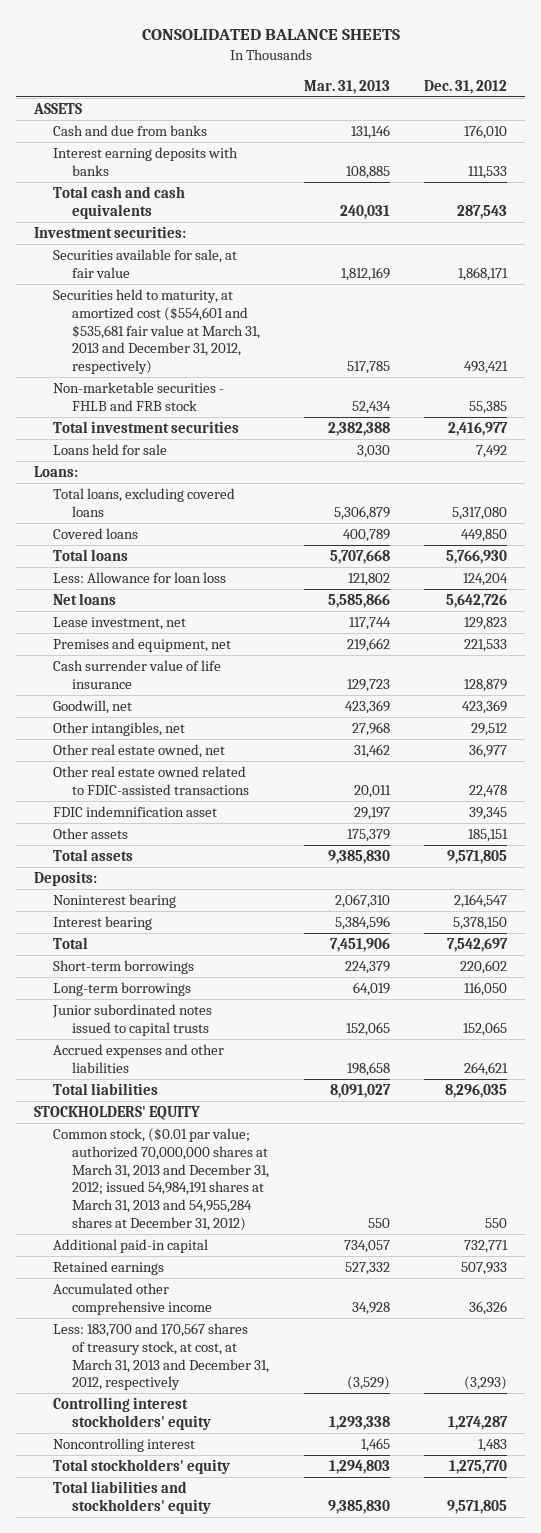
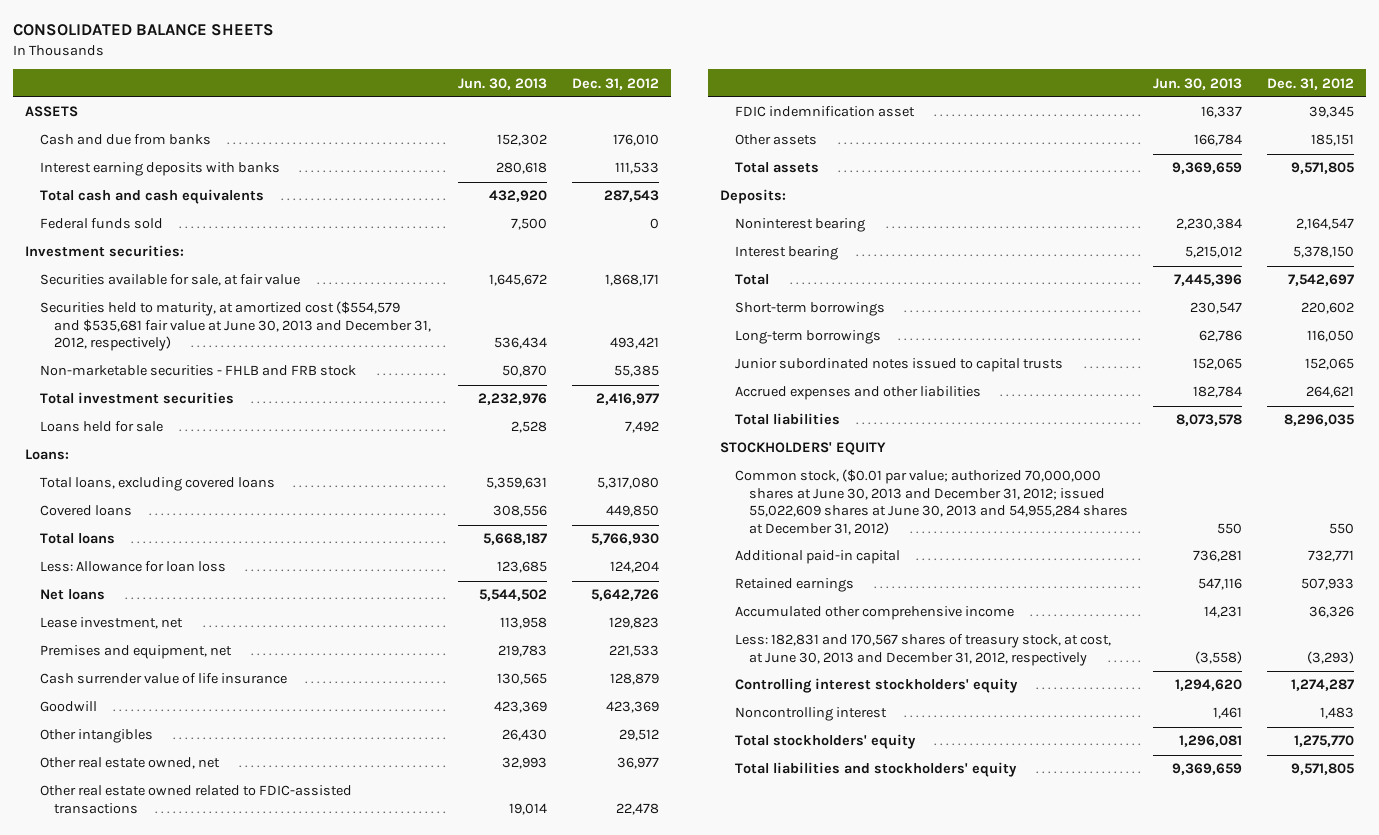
- | Mar. 31, 2013 | Dec. 31, 2012
+ | Jun. 30, 2013 | Dec. 31, 2012
+ Federal funds sold | 7,500 | 0
- Securities held to maturity, at amortized cost ($554,601 and $535,681 fair value at March 31, 2013 and December 31, 2012, respectively) | 517,785 | 493,421
+ Securities held to maturity, at amortized cost ($554,579 and $535,681 fair value at June 30, 2013 and December 31, 2012, respectively) | 536,434 | 493,421
- Goodwill, net | 423,369 | 423,369
- Other intangibles, net | 27,968 | 29,512
+ Goodwill | 423,369 | 423,369
+ Other intangibles | 26,430 | 29,512
- Common stock, ($0.01 par value; authorized 70,000,000 shares at March 31, 2013 and December 31, 2012; issued 54,984,191 shares at March 31, 2013 and 54,955,284 shares at December 31, 2012) | 550 | 550
+ Common stock, ($0.01 par value; authorized 70,000,000 shares at June 30, 2013 and December 31, 2012; issued 55,022,609 shares at June 30, 2013 and 54,955,284 shares at December 31, 2012) | 550 | 550
- Less: 183,700 and 170,567 shares of treasury stock, at cost, at March 31, 2013 and December 31, 2012, respectively | (3,529) | (3,293)
+ Less: 182,831 and 170,567 shares of treasury stock, at cost, at June 30, 2013 and December 31, 2012, respectively | (3,558) | (3,293)

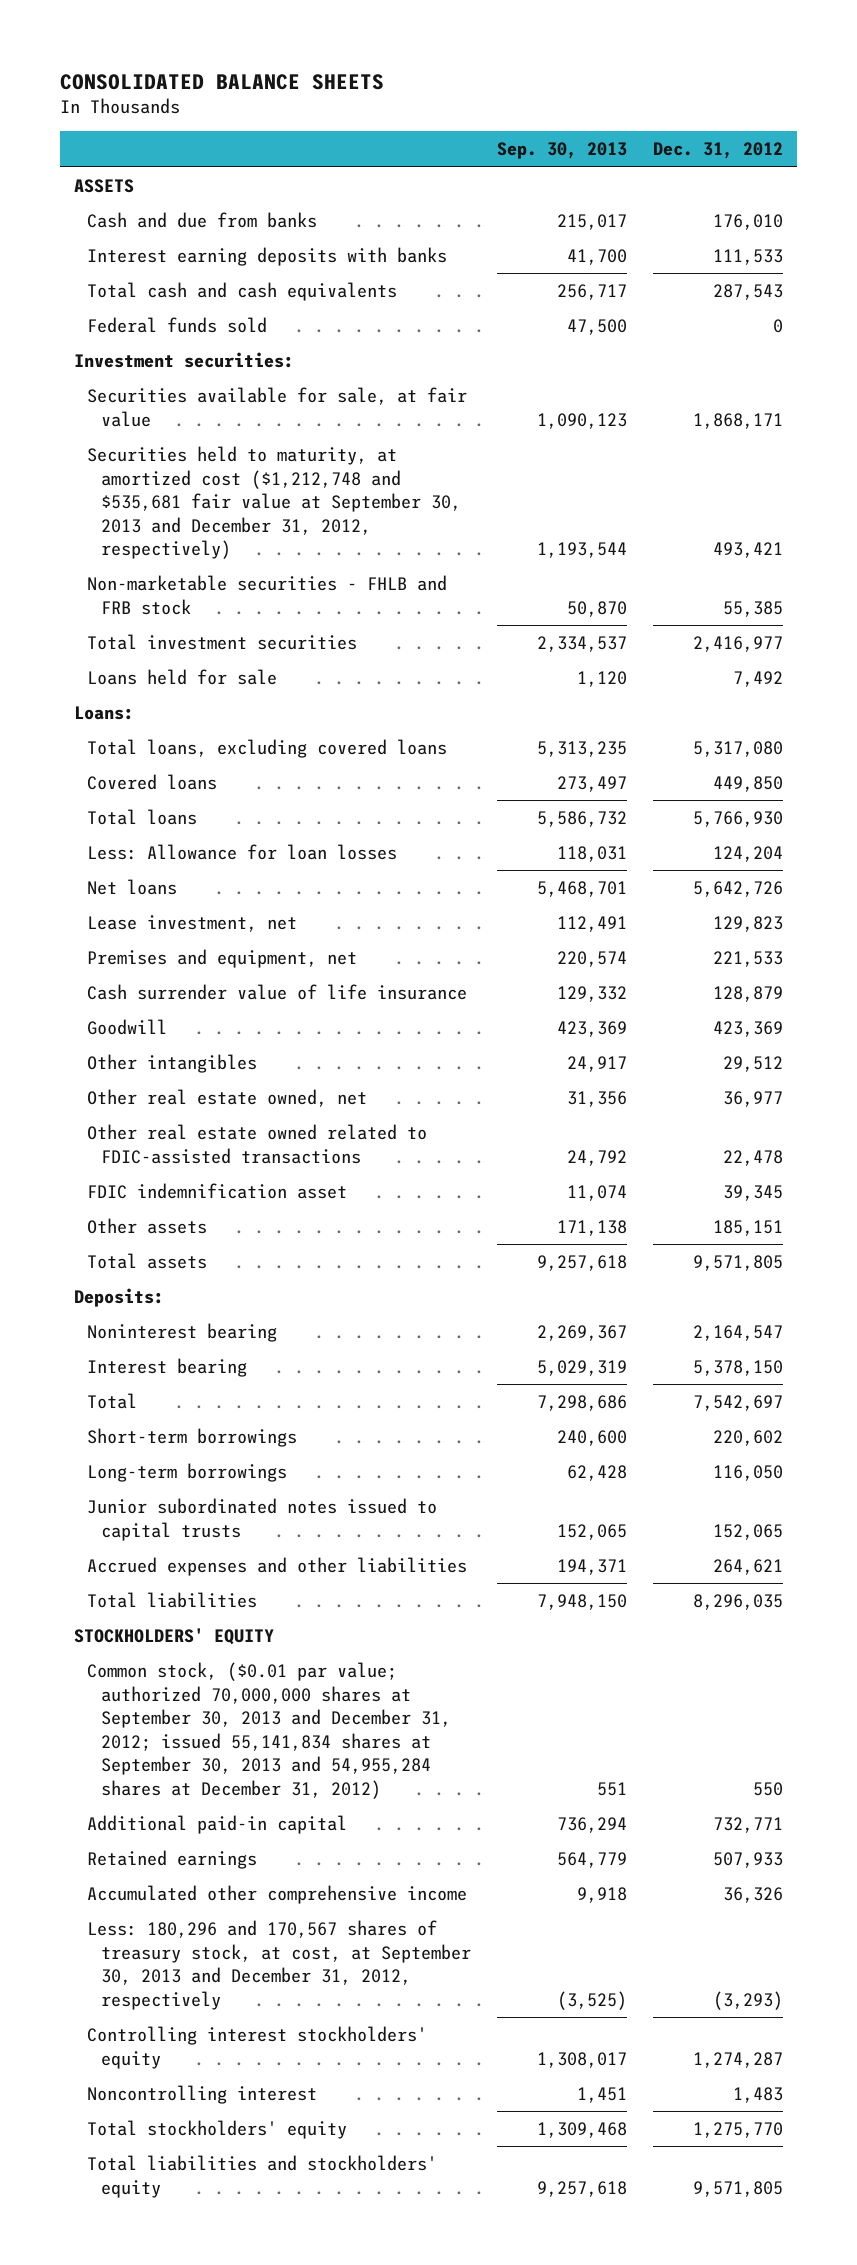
- | Jun. 30, 2013 | Dec. 31, 2012
+ | Sep. 30, 2013 | Dec. 31, 2012
- Securities held to maturity, at amortized cost ($554,579 and $535,681 fair value at June 30, 2013 and December 31, 2012, respectively) | 536,434 | 493,421
+ Securities held to maturity, at amortized cost ($1,212,748 and $535,681 fair value at September 30, 2013 and December 31, 2012, respectively) | 1,193,544 | 493,421
- Less: Allowance for loan loss | 123,685 | 124,204
+ Less: Allowance for loan losses | 118,031 | 124,204
- Common stock, ($0.01 par value; authorized 70,000,000 shares at June 30, 2013 and December 31, 2012; issued 55,022,609 shares at June 30, 2013 and 54,955,284 shares at December 31, 2012) | 550 | 550
+ Common stock, ($0.01 par value; authorized 70,000,000 shares at September 30, 2013 and December 31, 2012; issued 55,141,834 shares at September 30, 2013 and 54,955,284 shares at December 31, 2012) | 551 | 550
- Less: 182,831 and 170,567 shares of treasury stock, at cost, at June 30, 2013 and December 31, 2012, respectively | (3,558) | (3,293)
+ Less: 180,296 and 170,567 shares of treasury stock, at cost, at September 30, 2013 and December 31, 2012, respectively | (3,525) | (3,293)

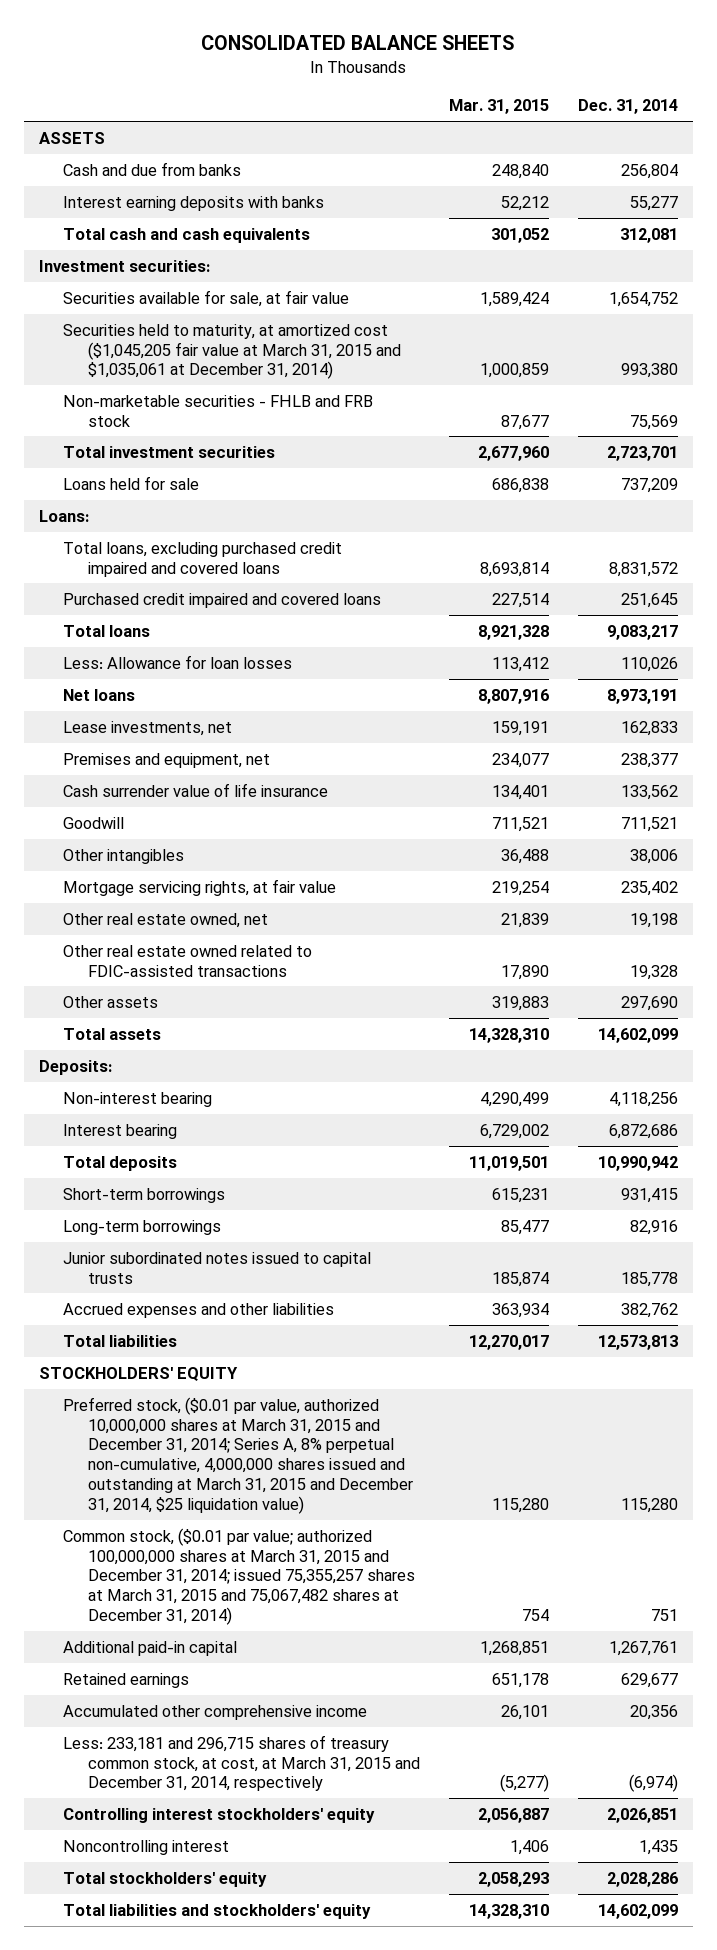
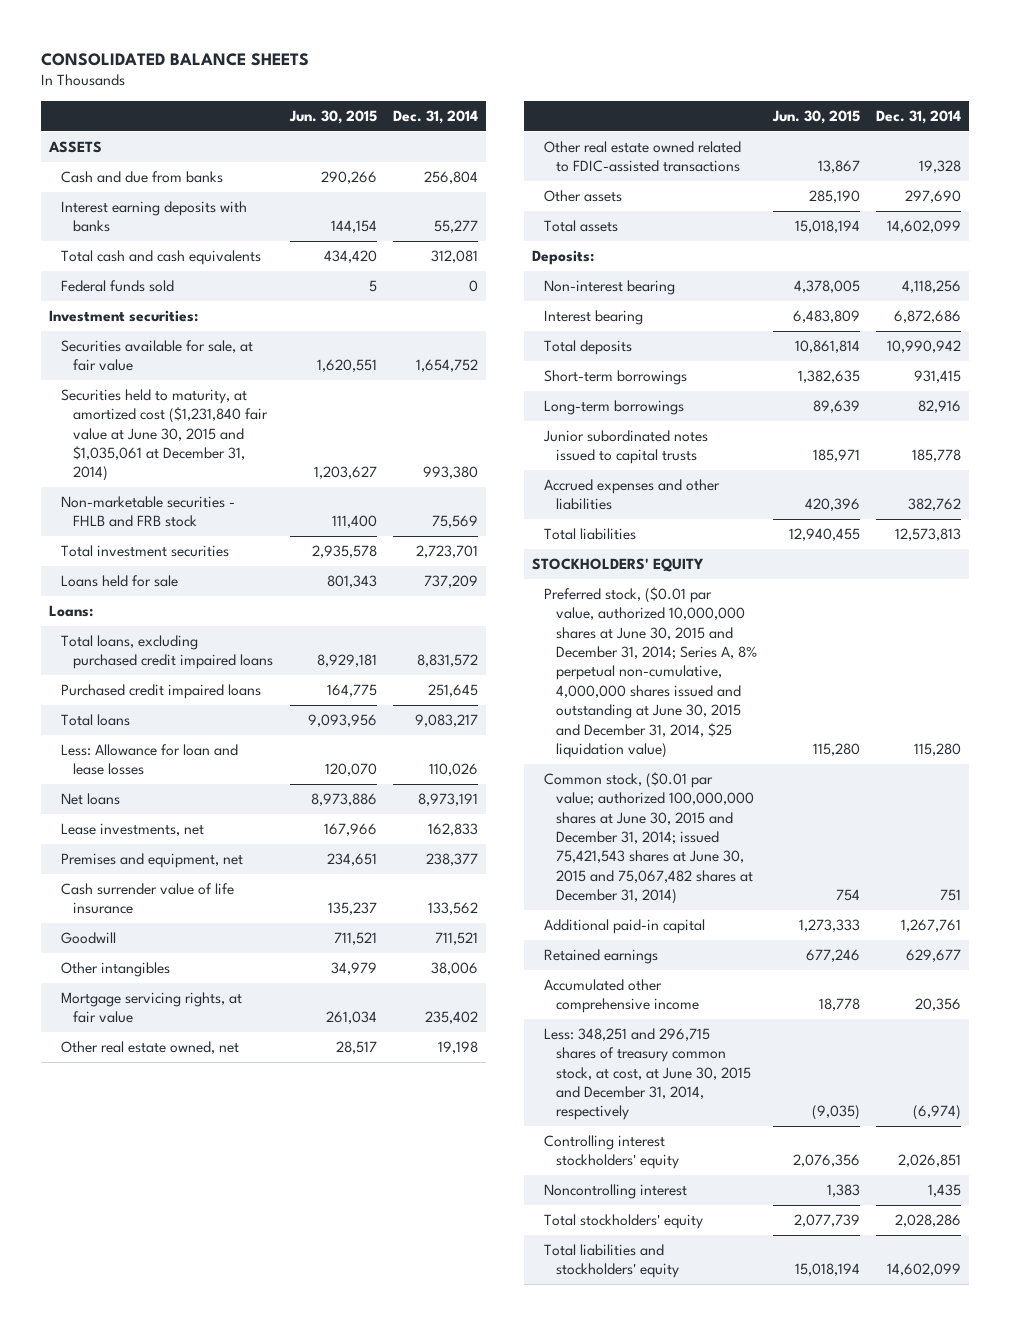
- | Mar. 31, 2015 | Dec. 31, 2014
+ | Jun. 30, 2015 | Dec. 31, 2014
+ Federal funds sold | 5 | 0
- Securities held to maturity, at amortized cost ($1,045,205 fair value at March 31, 2015 and $1,035,061 at December 31, 2014) | 1,000,859 | 993,380
+ Securities held to maturity, at amortized cost ($1,231,840 fair value at June 30, 2015 and $1,035,061 at December 31, 2014) | 1,203,627 | 993,380
- Total loans, excluding purchased credit impaired and covered loans | 8,693,814 | 8,831,572
- Purchased credit impaired and covered loans | 227,514 | 251,645
+ Total loans, excluding purchased credit impaired loans | 8,929,181 | 8,831,572
+ Purchased credit impaired loans | 164,775 | 251,645
- Less: Allowance for loan losses | 113,412 | 110,026
+ Less: Allowance for loan and lease losses | 120,070 | 110,026
- Preferred stock, ($0.01 par value, authorized 10,000,000 shares at March 31, 2015 and December 31, 2014; Series A, 8% perpetual non-cumulative, 4,000,000 shares issued and outstanding at March 31, 2015 and December 31, 2014, $25 liquidation value) | 115,280 | 115,280
- Common stock, ($0.01 par value; authorized 100,000,000 shares at March 31, 2015 and December 31, 2014; issued 75,355,257 shares at March 31, 2015 and 75,067,482 shares at December 31, 2014) | 754 | 751
+ Preferred stock, ($0.01 par value, authorized 10,000,000 shares at June 30, 2015 and December 31, 2014; Series A, 8% perpetual non-cumulative, 4,000,000 shares issued and outstanding at June 30, 2015 and December 31, 2014, $25 liquidation value) | 115,280 | 115,280
+ Common stock, ($0.01 par value; authorized 100,000,000 shares at June 30, 2015 and December 31, 2014; issued 75,421,543 shares at June 30, 2015 and 75,067,482 shares at December 31, 2014) | 754 | 751
- Less: 233,181 and 296,715 shares of treasury common stock, at cost, at March 31, 2015 and December 31, 2014, respectively | (5,277) | (6,974)
+ Less: 348,251 and 296,715 shares of treasury common stock, at cost, at June 30, 2015 and December 31, 2014, respectively | (9,035) | (6,974)

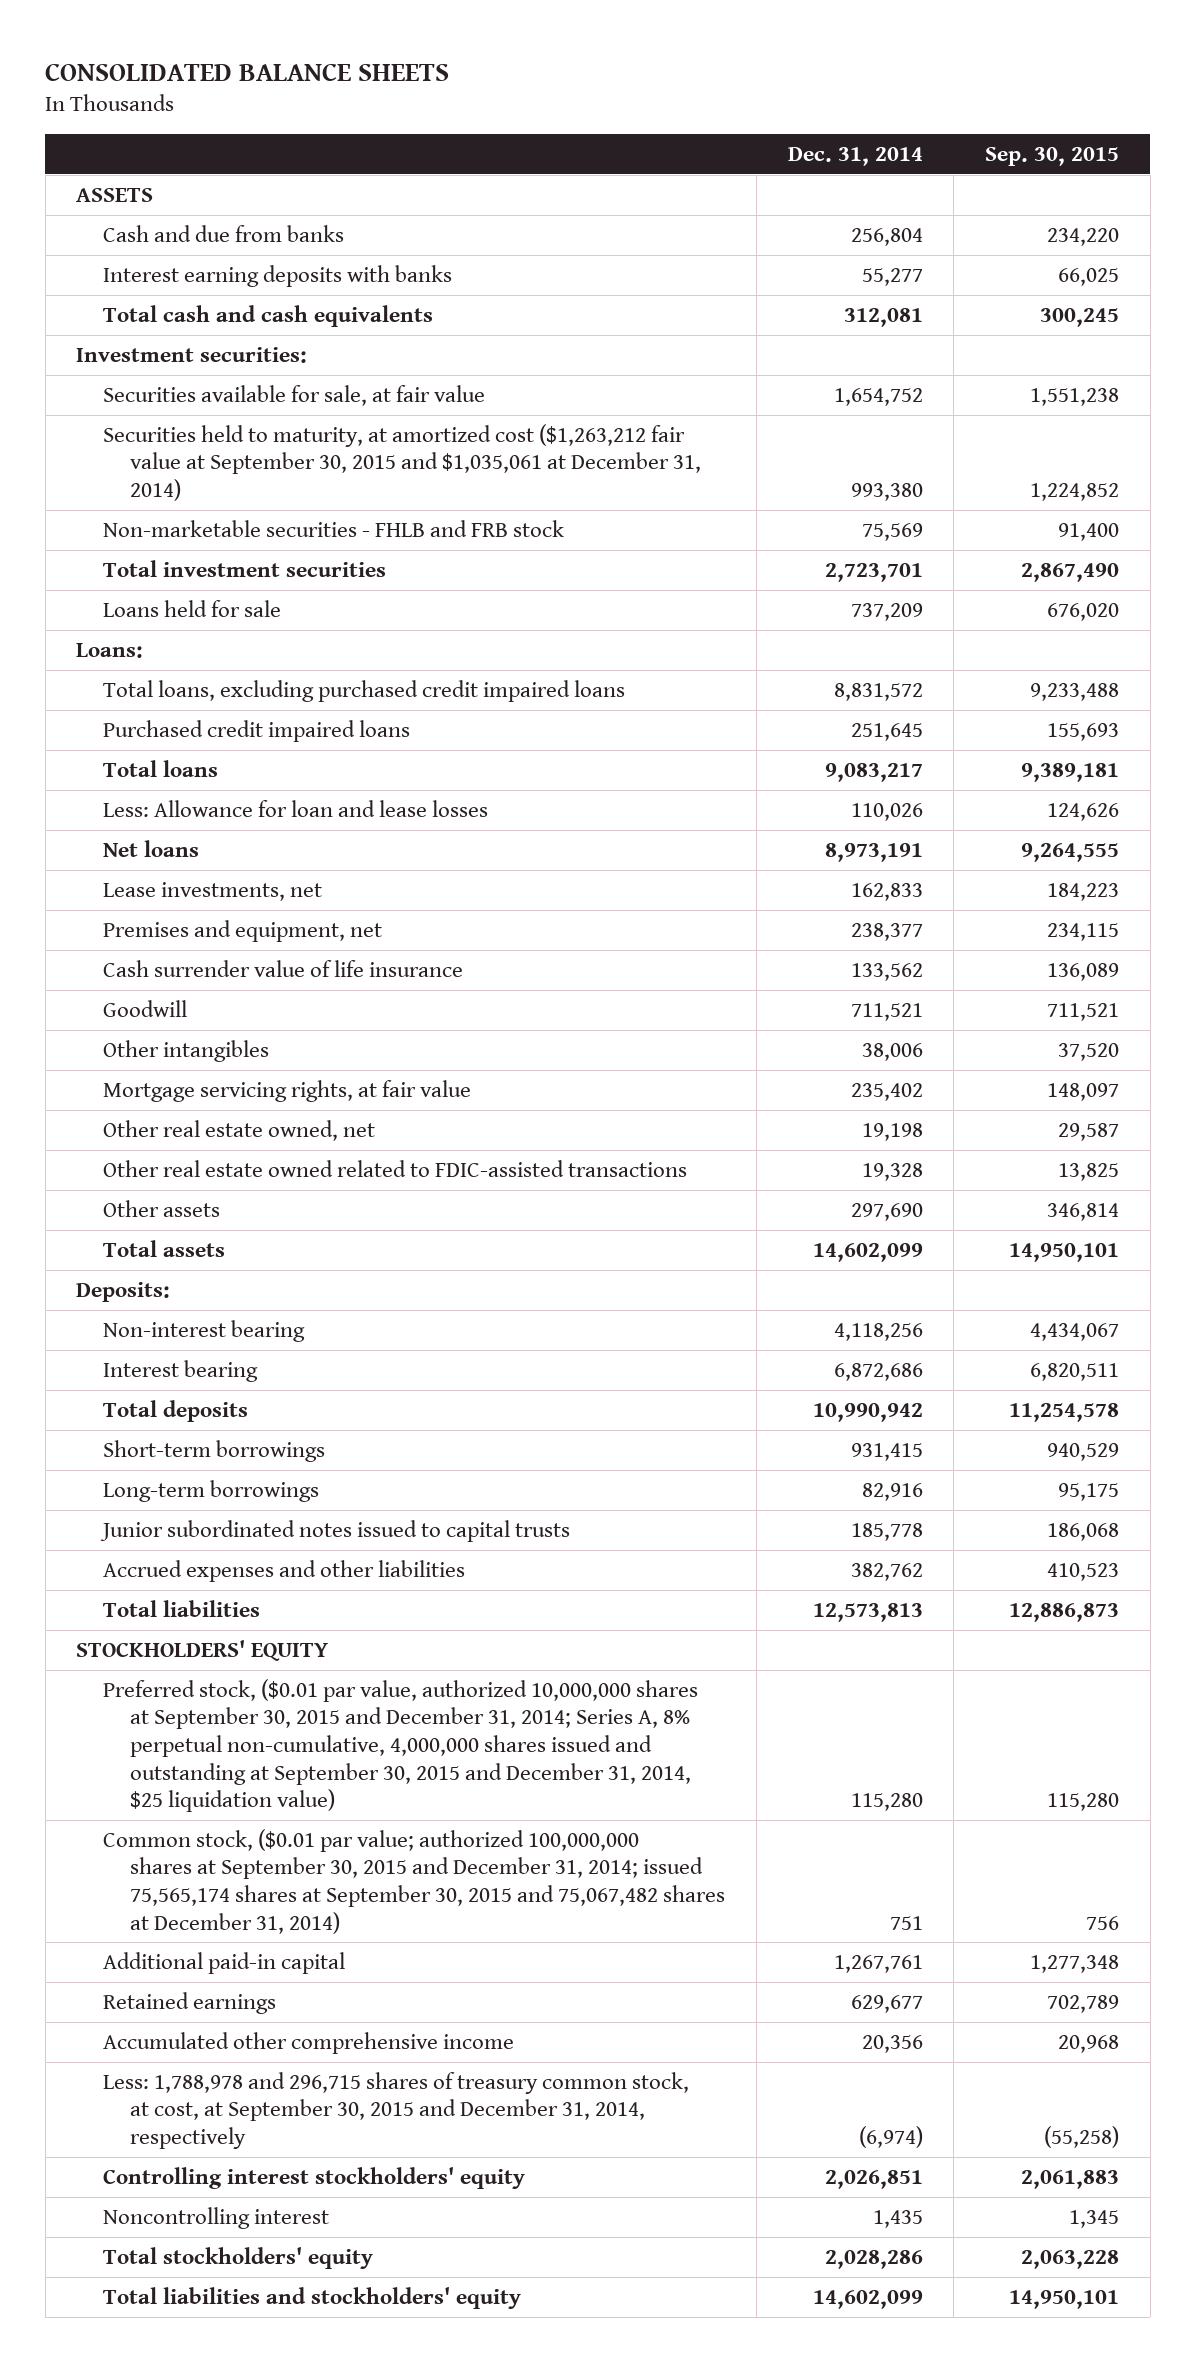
- | Jun. 30, 2015 | Dec. 31, 2014
+ | Dec. 31, 2014 | Sep. 30, 2015
- Federal funds sold | 5 | 0
- Securities held to maturity, at amortized cost ($1,231,840 fair value at June 30, 2015 and $1,035,061 at December 31, 2014) | 1,203,627 | 993,380
+ Securities held to maturity, at amortized cost ($1,263,212 fair value at September 30, 2015 and $1,035,061 at December 31, 2014) | 993,380 | 1,224,852
- Preferred stock, ($0.01 par value, authorized 10,000,000 shares at June 30, 2015 and December 31, 2014; Series A, 8% perpetual non-cumulative, 4,000,000 shares issued and outstanding at June 30, 2015 and December 31, 2014, $25 liquidation value) | 115,280 | 115,280
- Common stock, ($0.01 par value; authorized 100,000,000 shares at June 30, 2015 and December 31, 2014; issued 75,421,543 shares at June 30, 2015 and 75,067,482 shares at December 31, 2014) | 754 | 751
+ Preferred stock, ($0.01 par value, authorized 10,000,000 shares at September 30, 2015 and December 31, 2014; Series A, 8% perpetual non-cumulative, 4,000,000 shares issued and outstanding at September 30, 2015 and December 31, 2014, $25 liquidation value) | 115,280 | 115,280
+ Common stock, ($0.01 par value; authorized 100,000,000 shares at September 30, 2015 and December 31, 2014; issued 75,565,174 shares at September 30, 2015 and 75,067,482 shares at December 31, 2014) | 751 | 756
- Less: 348,251 and 296,715 shares of treasury common stock, at cost, at June 30, 2015 and December 31, 2014, respectively | (9,035) | (6,974)
+ Less: 1,788,978 and 296,715 shares of treasury common stock, at cost, at September 30, 2015 and December 31, 2014, respectively | (6,974) | (55,258)

